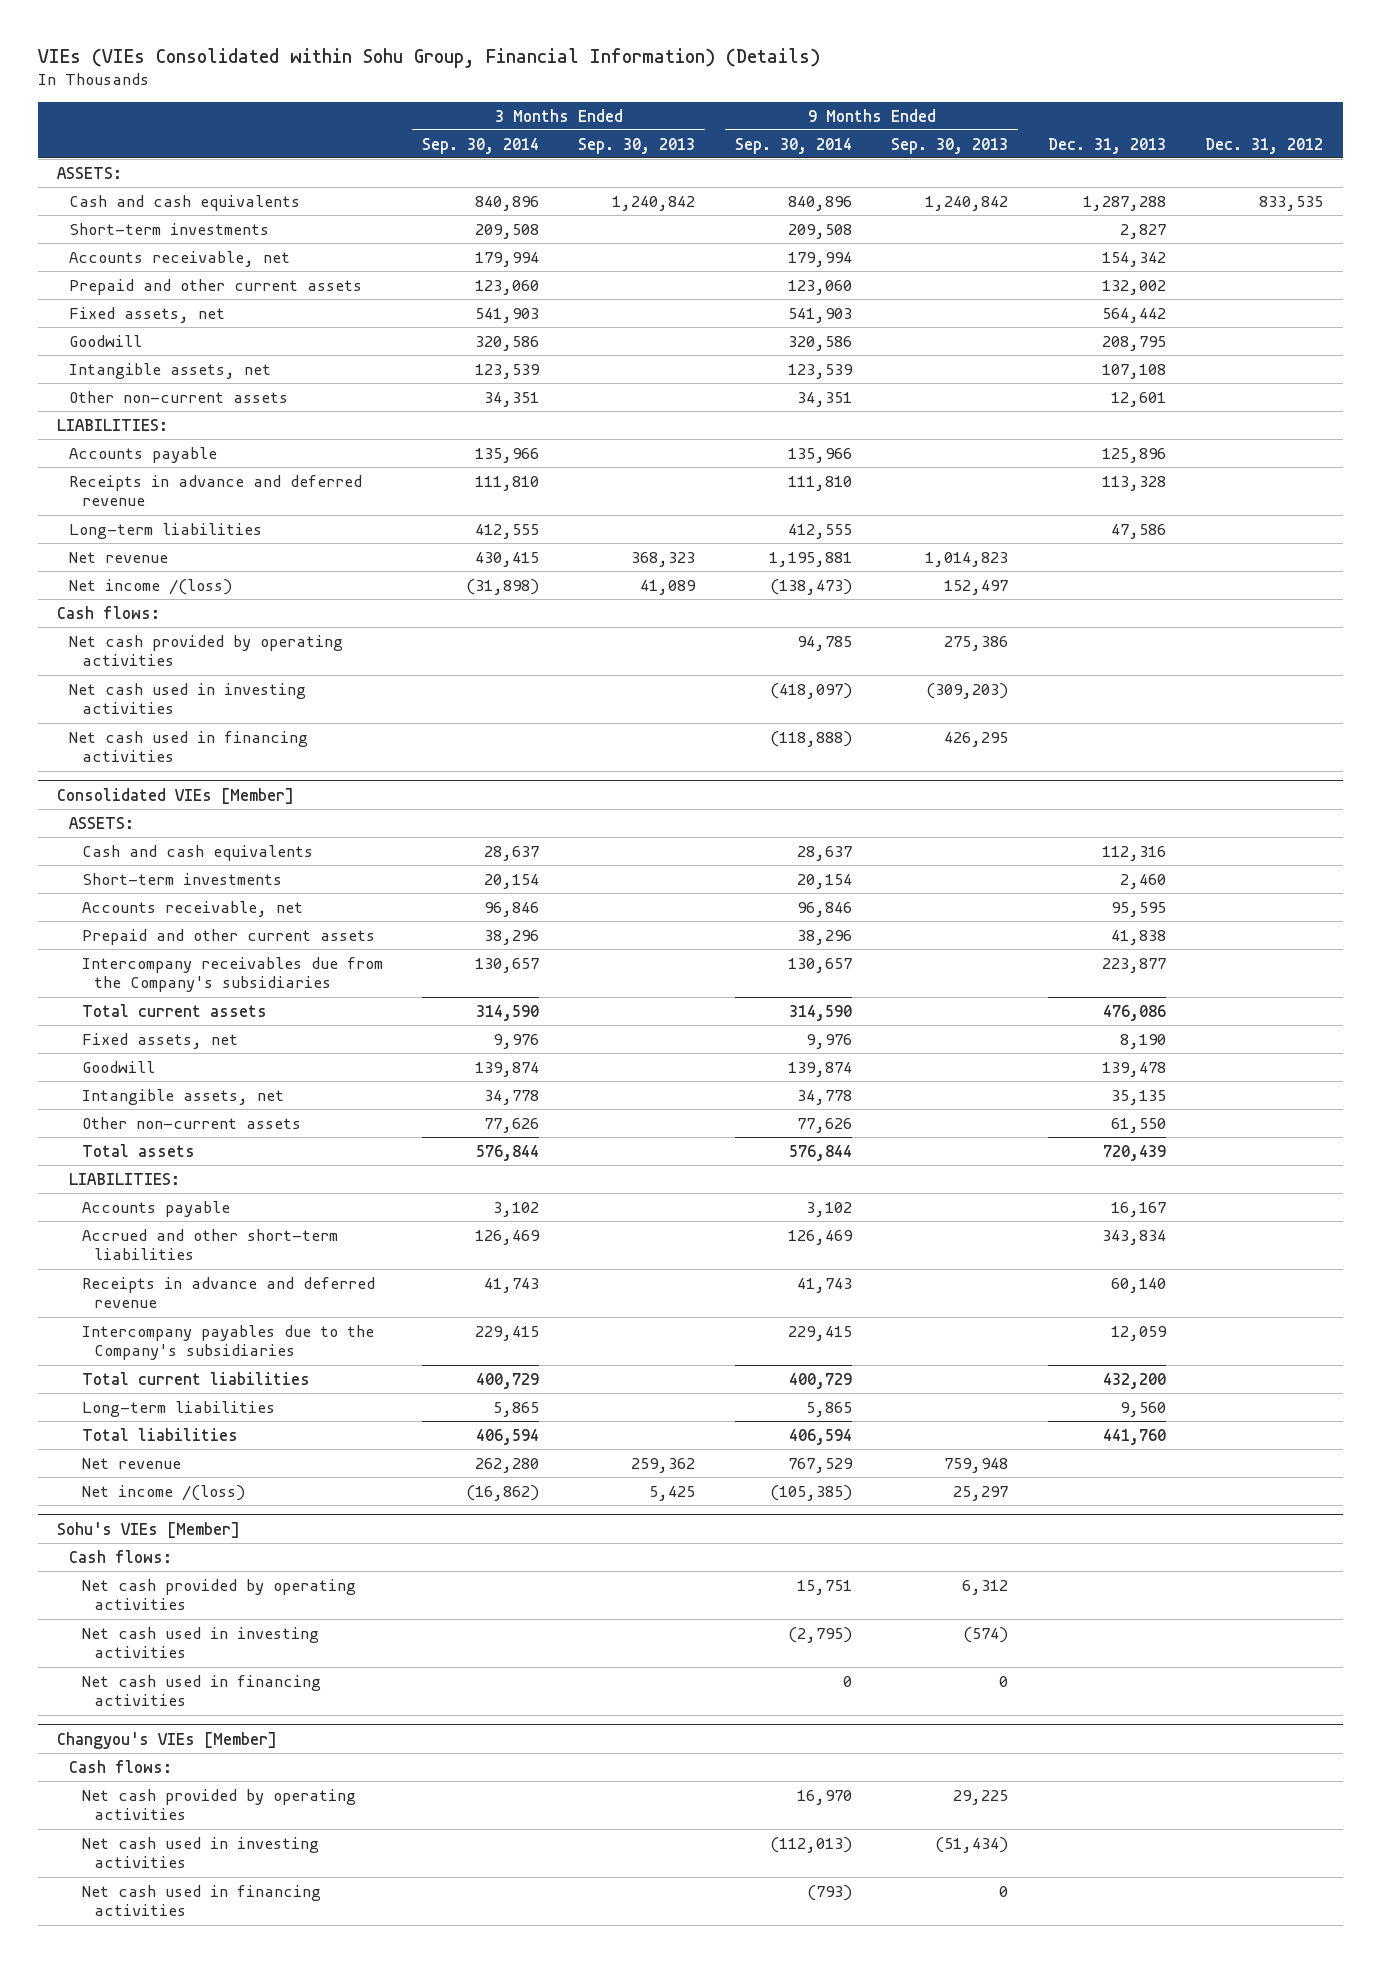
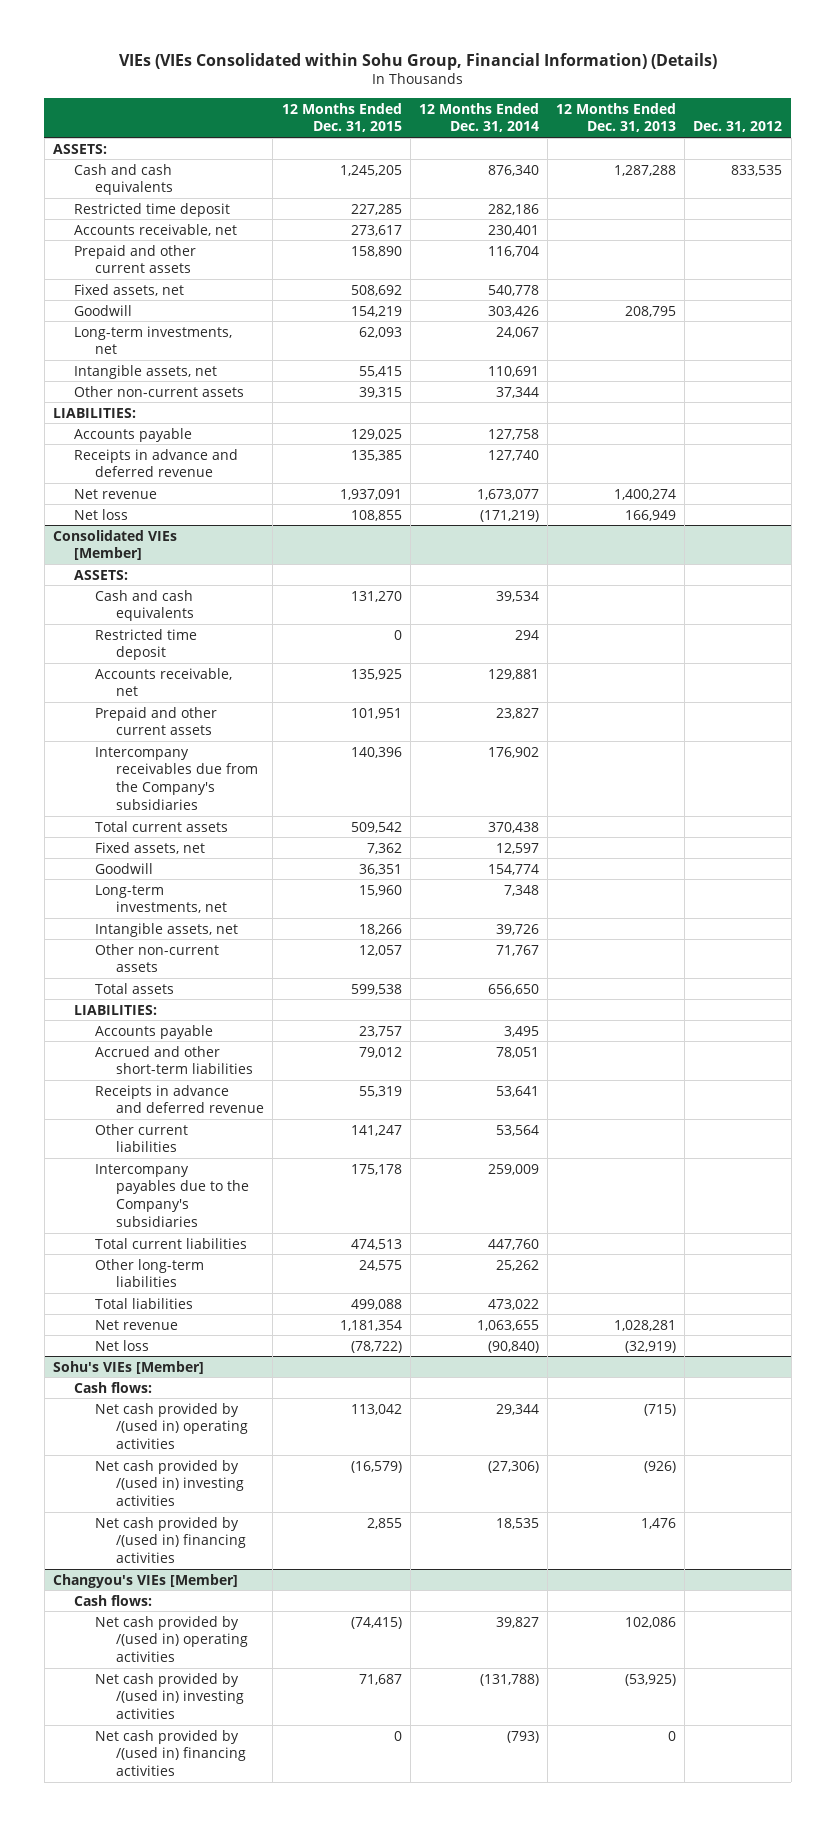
- | 3 Months Ended Sep. 30, 2014 | 3 Months Ended Sep. 30, 2013 | 9 Months Ended Sep. 30, 2014 | 9 Months Ended Sep. 30, 2013 | Dec. 31, 2013 | Dec. 31, 2012
+ | 12 Months Ended Dec. 31, 2015 | 12 Months Ended Dec. 31, 2014 | 12 Months Ended Dec. 31, 2013 | Dec. 31, 2012
- Short-term investments | 209,508 | | 209,508 | | 2,827 |
+ Restricted time deposit | 227,285 | 282,186 | |
+ Long-term investments, net | 62,093 | 24,067 | |
- Long-term liabilities | 412,555 | | 412,555 | | 47,586 |
- Net income /(loss) | (31,898) | 41,089 | (138,473) | 152,497 | |
- Cash flows:
- Net cash provided by operating activities | | | 94,785 | 275,386 | |
- Net cash used in investing activities | | | (418,097) | (309,203) | |
- Net cash used in financing activities | | | (118,888) | 426,295 | |
+ Net loss | 108,855 | (171,219) | 166,949 |
@ Consolidated VIEs [Member]
- Short-term investments | 20,154 | | 20,154 | | 2,460 |
+ Restricted time deposit | 0 | 294 | |
+ Long-term investments, net | 15,960 | 7,348 | |
+ Other current liabilities | 141,247 | 53,564 | |
- Long-term liabilities | 5,865 | | 5,865 | | 9,560 |
+ Other long-term liabilities | 24,575 | 25,262 | |
- Net income /(loss) | (16,862) | 5,425 | (105,385) | 25,297 | |
+ Net loss | (78,722) | (90,840) | (32,919) |
@ Sohu's VIEs [Member]
- Net cash provided by operating activities | | | 15,751 | 6,312 | |
- Net cash used in investing activities | | | (2,795) | (574) | |
- Net cash used in financing activities | | | 0 | 0 | |
+ Net cash provided by /(used in) operating activities | 113,042 | 29,344 | (715) |
+ Net cash provided by /(used in) investing activities | (16,579) | (27,306) | (926) |
+ Net cash provided by /(used in) financing activities | 2,855 | 18,535 | 1,476 |
@ Changyou's VIEs [Member]
- Net cash provided by operating activities | | | 16,970 | 29,225 | |
- Net cash used in investing activities | | | (112,013) | (51,434) | |
- Net cash used in financing activities | | | (793) | 0 | |
+ Net cash provided by /(used in) operating activities | (74,415) | 39,827 | 102,086 |
+ Net cash provided by /(used in) investing activities | 71,687 | (131,788) | (53,925) |
+ Net cash provided by /(used in) financing activities | 0 | (793) | 0 |

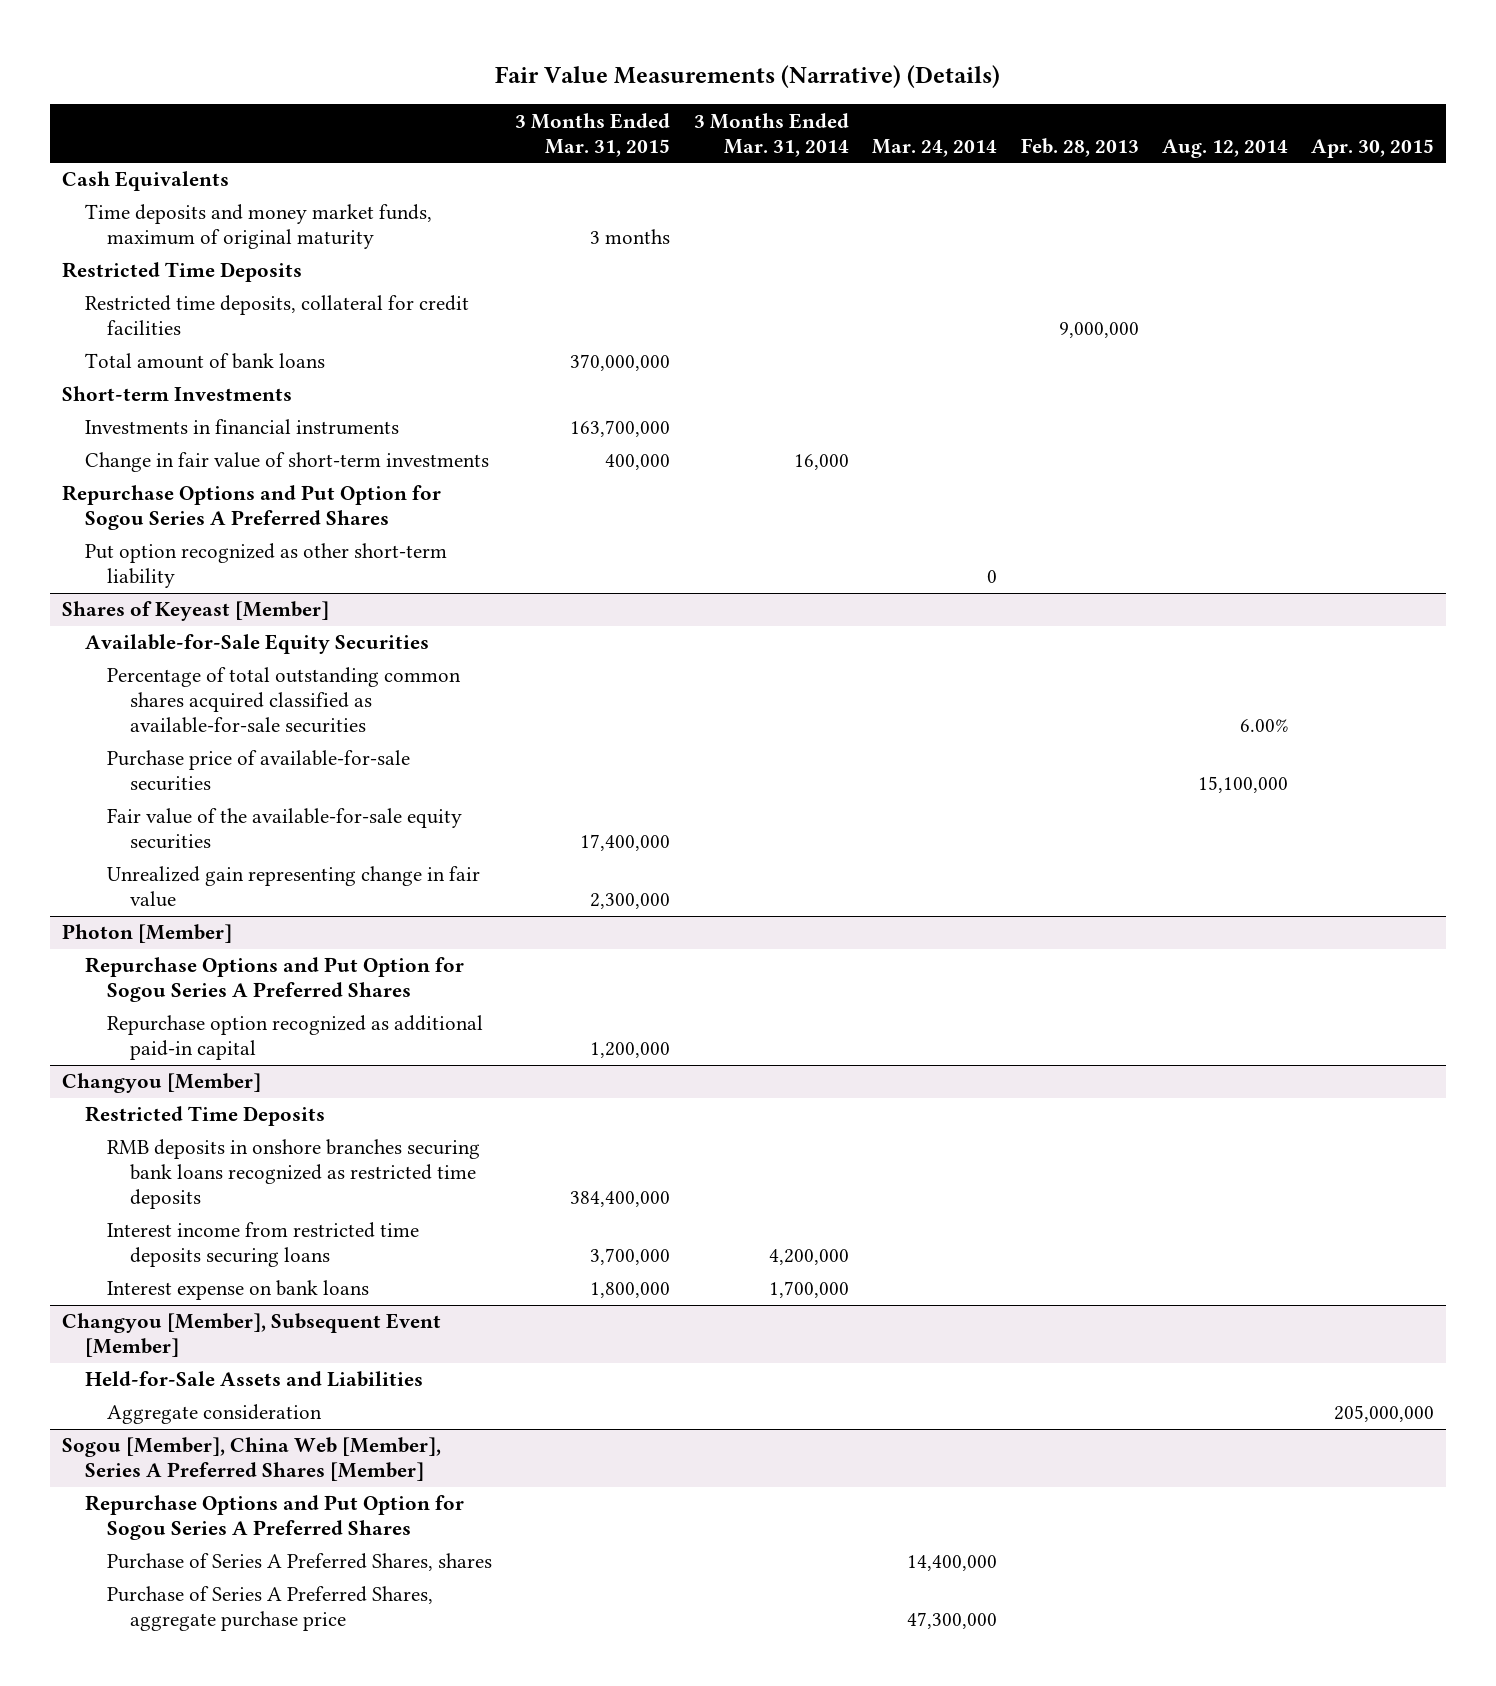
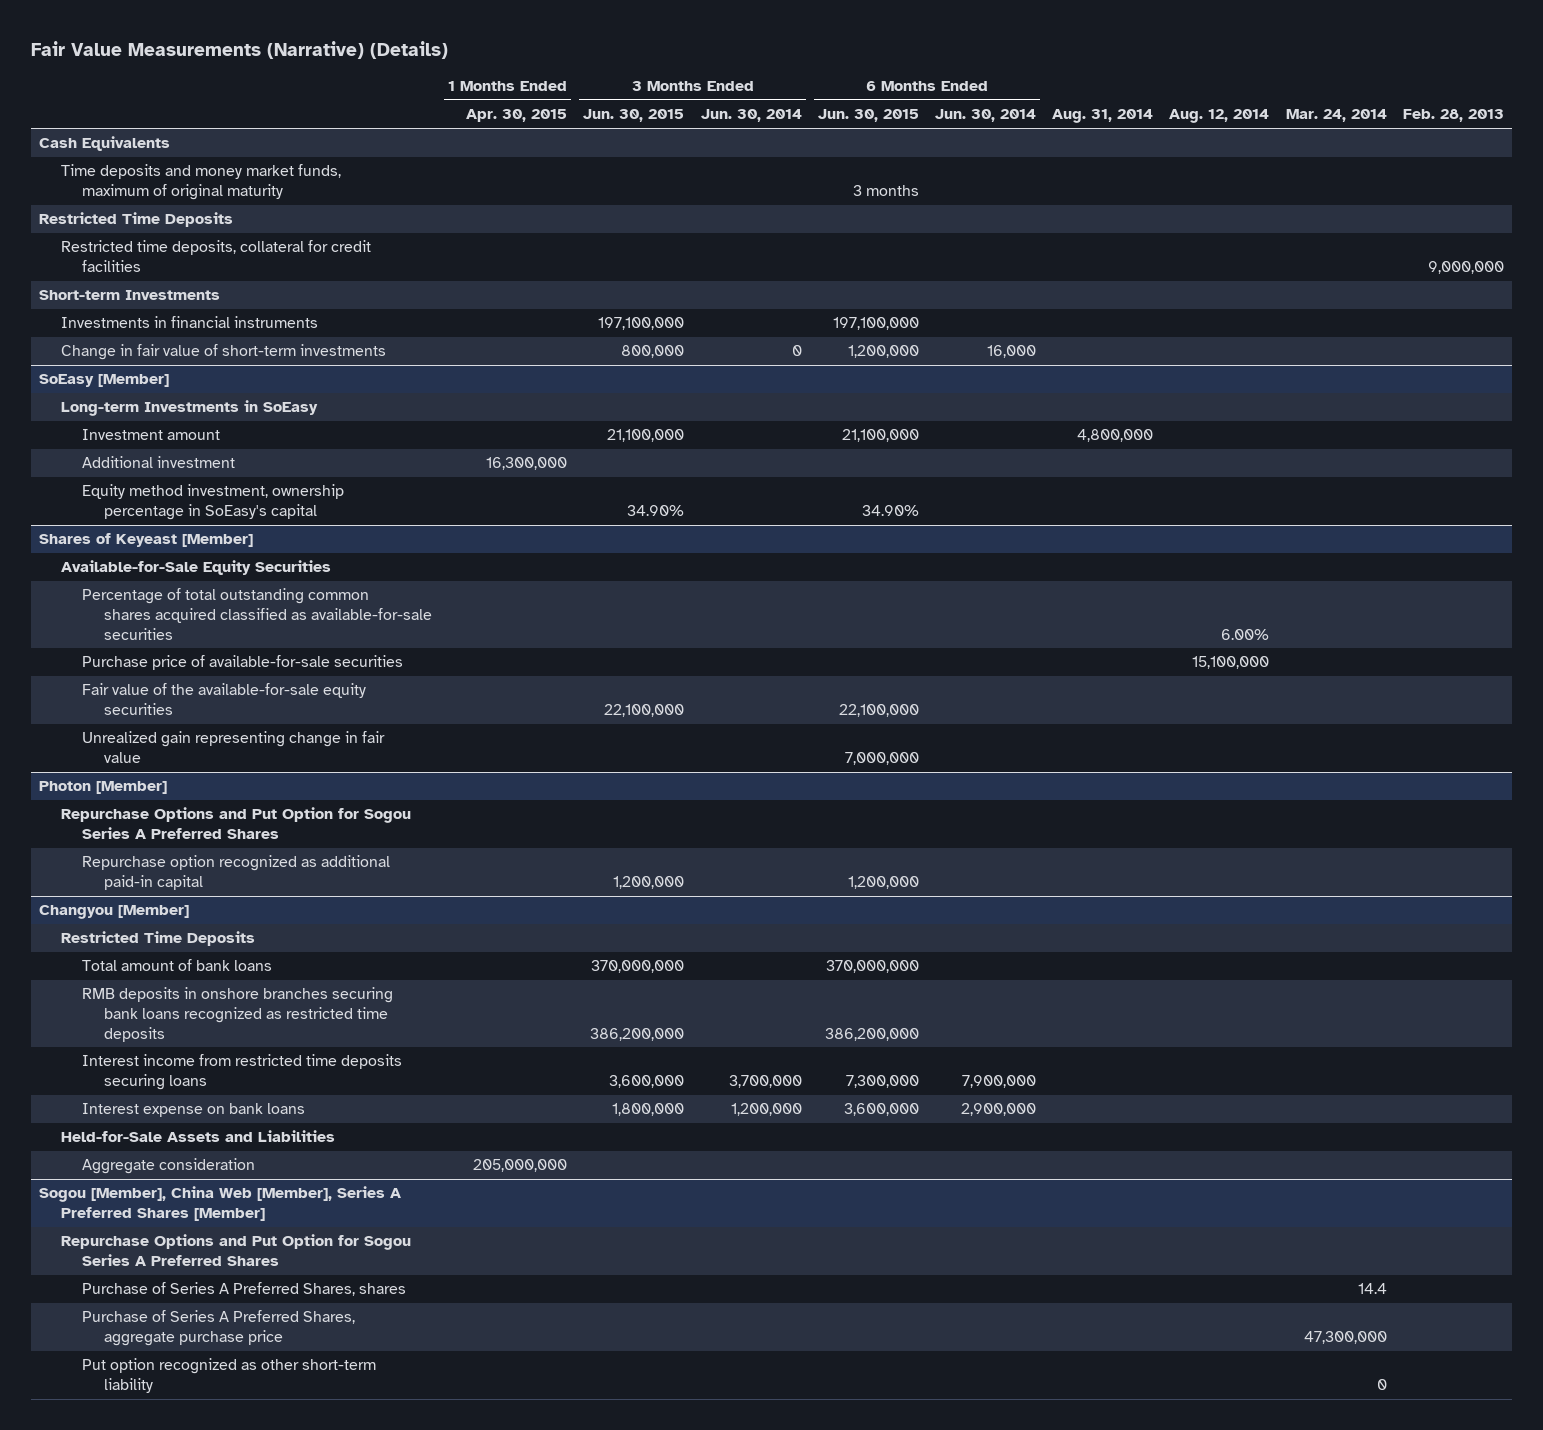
- | 3 Months Ended Mar. 31, 2015 | 3 Months Ended Mar. 31, 2014 | Mar. 24, 2014 | Feb. 28, 2013 | Aug. 12, 2014 | Apr. 30, 2015
+ | 1 Months Ended Apr. 30, 2015 | 3 Months Ended Jun. 30, 2015 | 3 Months Ended Jun. 30, 2014 | 6 Months Ended Jun. 30, 2015 | 6 Months Ended Jun. 30, 2014 | Aug. 31, 2014 | Aug. 12, 2014 | Mar. 24, 2014 | Feb. 28, 2013
- Total amount of bank loans | 370,000,000 | | | | |
- Repurchase Options and Put Option for Sogou Series A Preferred Shares
- Put option recognized as other short-term liability | | | 0 | | |
+ SoEasy [Member]
+ Long-term Investments in SoEasy
+ Investment amount | | 21,100,000 | | 21,100,000 | | 4,800,000 | | |
+ Additional investment | 16,300,000 | | | | | | | |
+ Equity method investment, ownership percentage in SoEasy's capital | | 34.90% | | 34.90% | | | | |
@ Changyou [Member]
+ Total amount of bank loans | | 370,000,000 | | 370,000,000 | | | | |
- Changyou [Member], Subsequent Event [Member]
- Held-for-Sale Assets and Liabilities
- Aggregate consideration | | | | | | 205,000,000
@ Changyou [Member]
+ Held-for-Sale Assets and Liabilities
+ Aggregate consideration | 205,000,000 | | | | | | | |
@ Sogou [Member], China Web [Member], Series A Preferred Shares [Member]
- Purchase of Series A Preferred Shares, shares | | | 14,400,000 | | |
+ Purchase of Series A Preferred Shares, shares | | | | | | | | 14.4 |
+ Put option recognized as other short-term liability | | | | | | | | 0 |

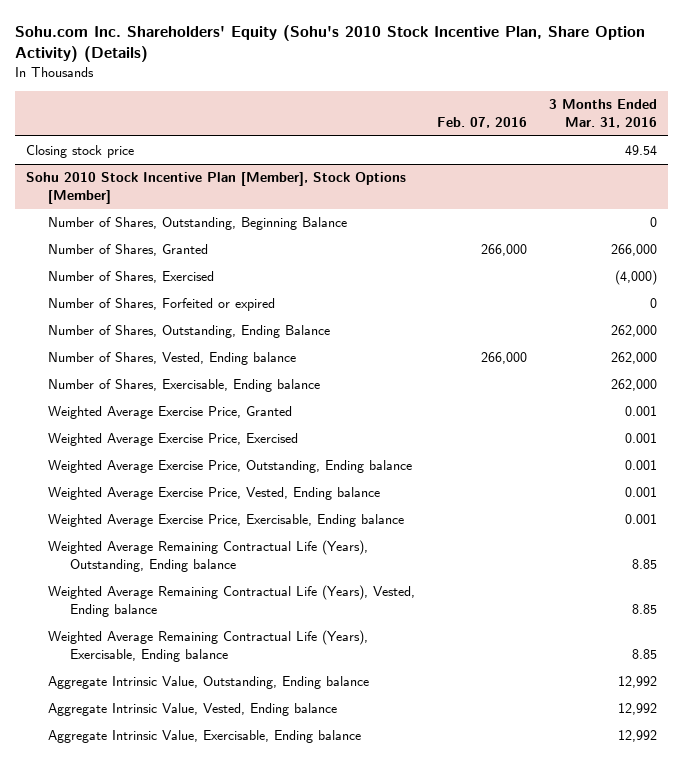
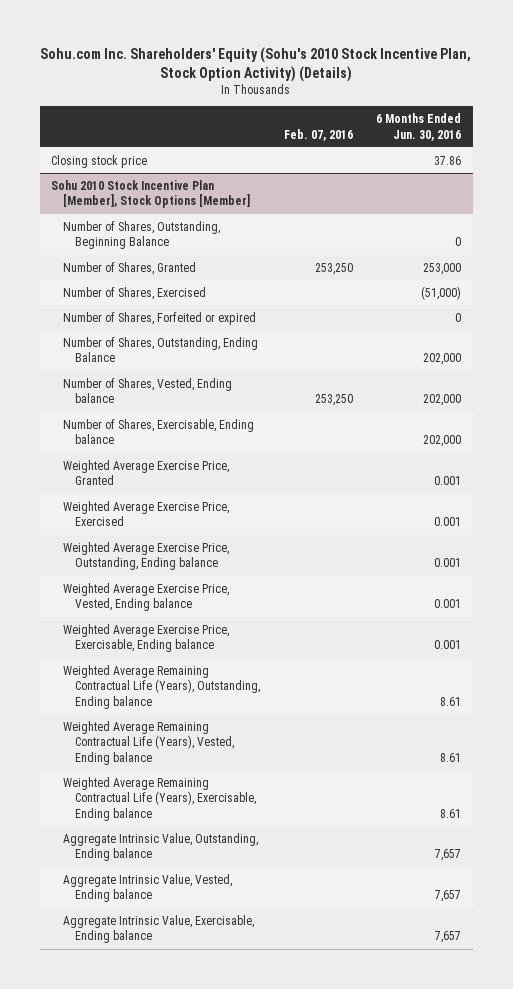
- Sohu.com Inc. Shareholders' Equity (Sohu's 2010 Stock Incentive Plan, Share Option Activity) (Details)
+ Sohu.com Inc. Shareholders' Equity (Sohu's 2010 Stock Incentive Plan, Stock Option Activity) (Details)
- | Feb. 07, 2016 | 3 Months Ended Mar. 31, 2016
+ | Feb. 07, 2016 | 6 Months Ended Jun. 30, 2016
@ Sohu 2010 Stock Incentive Plan [Member], Stock Options [Member]
- Number of Shares, Granted | 266,000 | 266,000
+ Number of Shares, Granted | 253,250 | 253,000
- Number of Shares, Vested, Ending balance | 266,000 | 262,000
+ Number of Shares, Vested, Ending balance | 253,250 | 202,000

